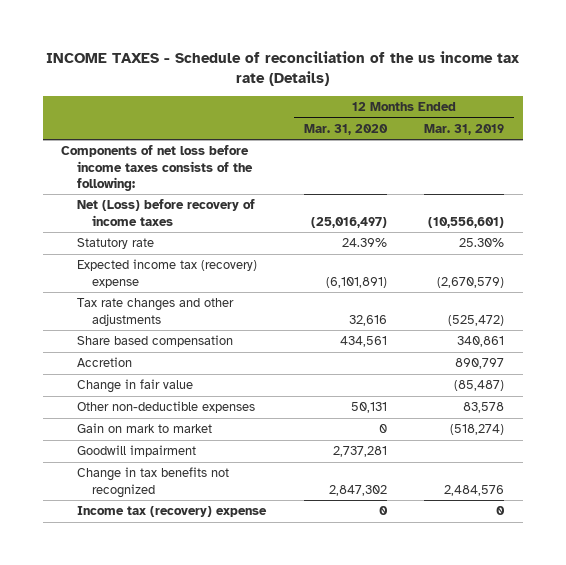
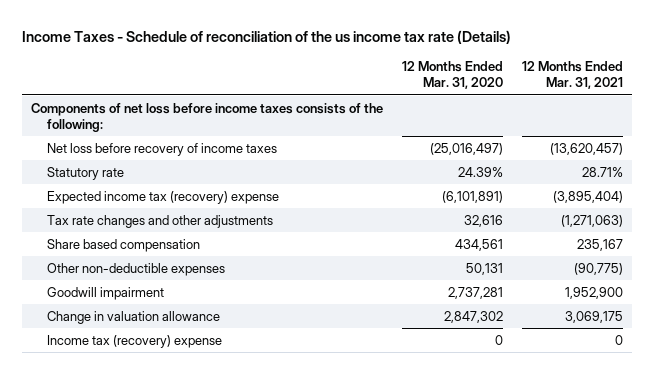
- INCOME TAXES - Schedule of reconciliation of the us income tax rate (Details)
+ Income Taxes - Schedule of reconciliation of the us income tax rate (Details)
- | 12 Months Ended Mar. 31, 2020 | 12 Months Ended Mar. 31, 2019
+ | 12 Months Ended Mar. 31, 2020 | 12 Months Ended Mar. 31, 2021
- Net (Loss) before recovery of income taxes | (25,016,497) | (10,556,601)
+ Net loss before recovery of income taxes | (25,016,497) | (13,620,457)
- Accretion | | 890,797
- Change in fair value | | (85,487)
- Gain on mark to market | 0 | (518,274)
- Change in tax benefits not recognized | 2,847,302 | 2,484,576
+ Change in valuation allowance | 2,847,302 | 3,069,175

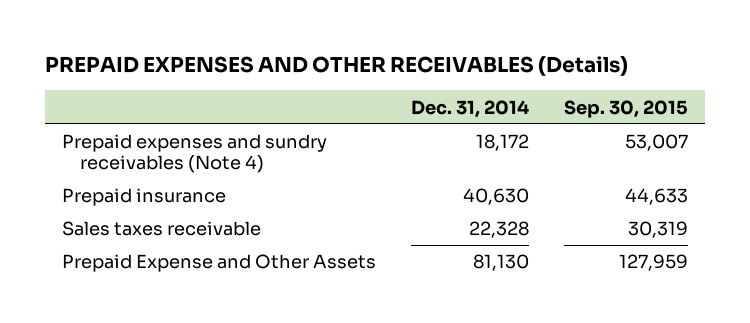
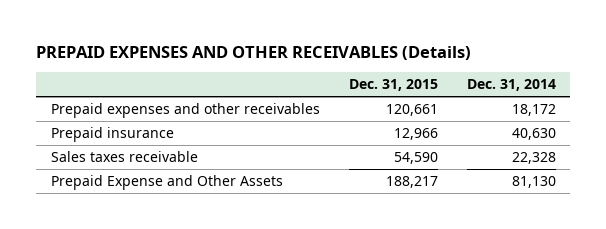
- | Dec. 31, 2014 | Sep. 30, 2015
+ | Dec. 31, 2015 | Dec. 31, 2014
- Prepaid expenses and sundry receivables (Note 4) | 18,172 | 53,007
+ Prepaid expenses and other receivables | 120,661 | 18,172

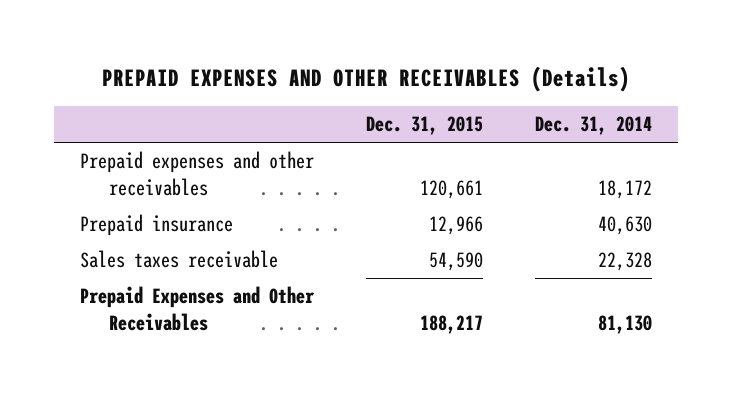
- Prepaid Expense and Other Assets | 188,217 | 81,130
+ Prepaid Expenses and Other Receivables | 188,217 | 81,130

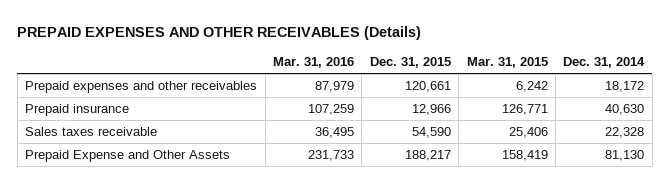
- | Dec. 31, 2015 | Dec. 31, 2014
+ | Mar. 31, 2016 | Dec. 31, 2015 | Mar. 31, 2015 | Dec. 31, 2014
- Prepaid Expenses and Other Receivables | 188,217 | 81,130
+ Prepaid Expense and Other Assets | 231,733 | 188,217 | 158,419 | 81,130

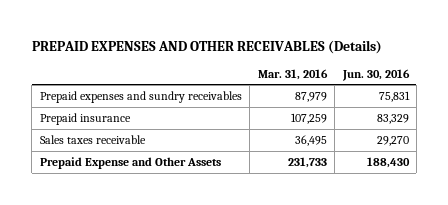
- | Mar. 31, 2016 | Dec. 31, 2015 | Mar. 31, 2015 | Dec. 31, 2014
+ | Mar. 31, 2016 | Jun. 30, 2016
- Prepaid expenses and other receivables | 87,979 | 120,661 | 6,242 | 18,172
+ Prepaid expenses and sundry receivables | 87,979 | 75,831

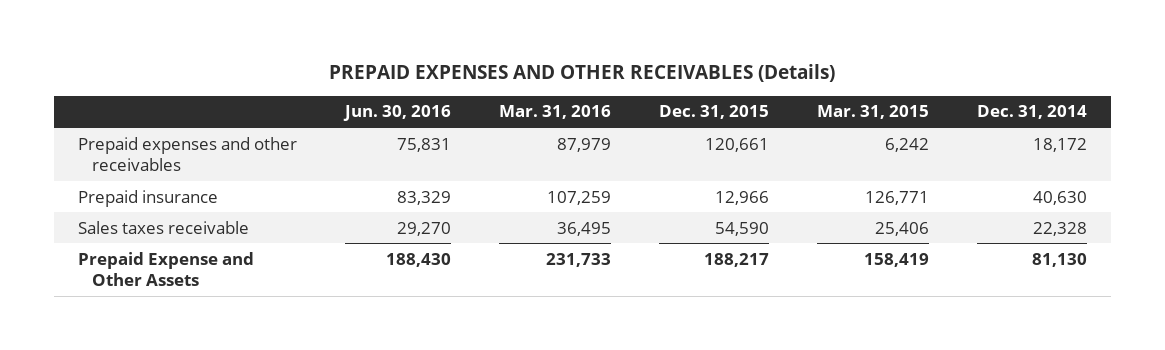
- | Mar. 31, 2016 | Jun. 30, 2016
+ | Jun. 30, 2016 | Mar. 31, 2016 | Dec. 31, 2015 | Mar. 31, 2015 | Dec. 31, 2014
- Prepaid expenses and sundry receivables | 87,979 | 75,831
+ Prepaid expenses and other receivables | 75,831 | 87,979 | 120,661 | 6,242 | 18,172

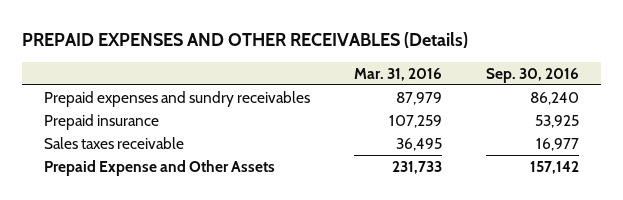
- | Jun. 30, 2016 | Mar. 31, 2016 | Dec. 31, 2015 | Mar. 31, 2015 | Dec. 31, 2014
+ | Mar. 31, 2016 | Sep. 30, 2016
- Prepaid expenses and other receivables | 75,831 | 87,979 | 120,661 | 6,242 | 18,172
+ Prepaid expenses and sundry receivables | 87,979 | 86,240

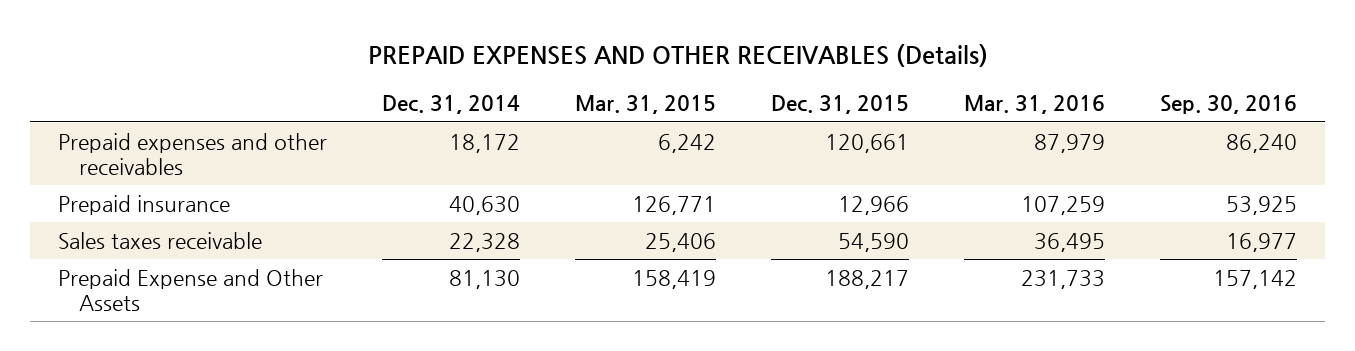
- | Mar. 31, 2016 | Sep. 30, 2016
+ | Dec. 31, 2014 | Mar. 31, 2015 | Dec. 31, 2015 | Mar. 31, 2016 | Sep. 30, 2016
- Prepaid expenses and sundry receivables | 87,979 | 86,240
+ Prepaid expenses and other receivables | 18,172 | 6,242 | 120,661 | 87,979 | 86,240

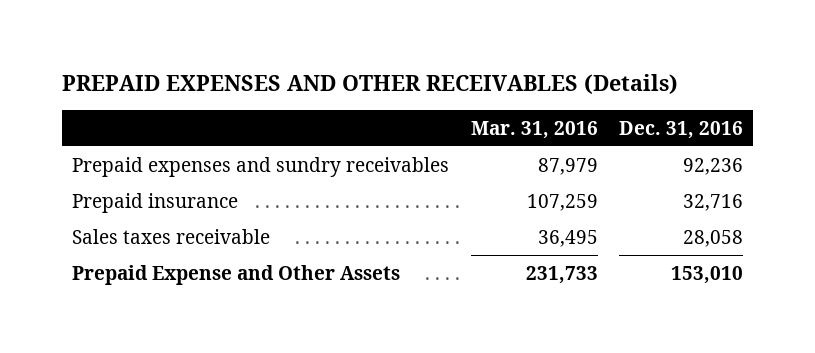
- | Dec. 31, 2014 | Mar. 31, 2015 | Dec. 31, 2015 | Mar. 31, 2016 | Sep. 30, 2016
+ | Mar. 31, 2016 | Dec. 31, 2016
- Prepaid expenses and other receivables | 18,172 | 6,242 | 120,661 | 87,979 | 86,240
+ Prepaid expenses and sundry receivables | 87,979 | 92,236

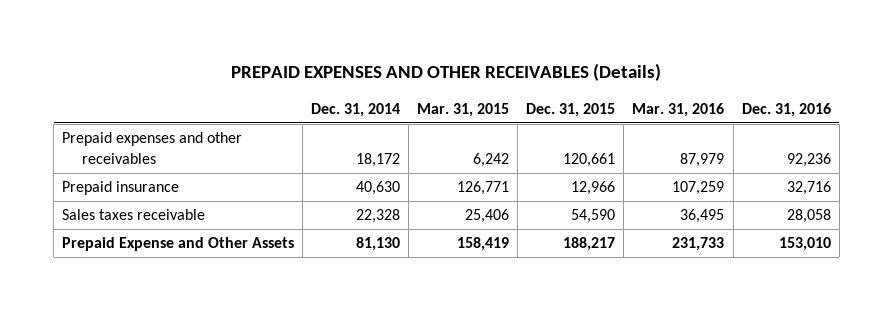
- | Mar. 31, 2016 | Dec. 31, 2016
+ | Dec. 31, 2014 | Mar. 31, 2015 | Dec. 31, 2015 | Mar. 31, 2016 | Dec. 31, 2016
- Prepaid expenses and sundry receivables | 87,979 | 92,236
+ Prepaid expenses and other receivables | 18,172 | 6,242 | 120,661 | 87,979 | 92,236

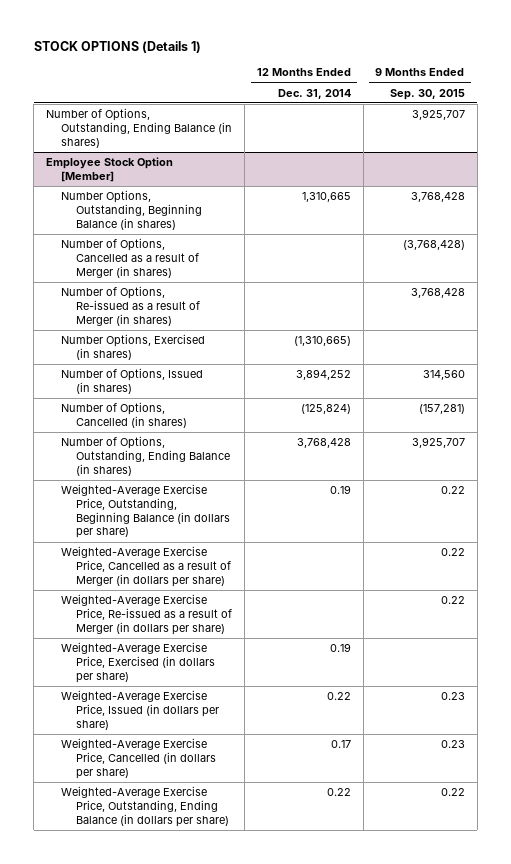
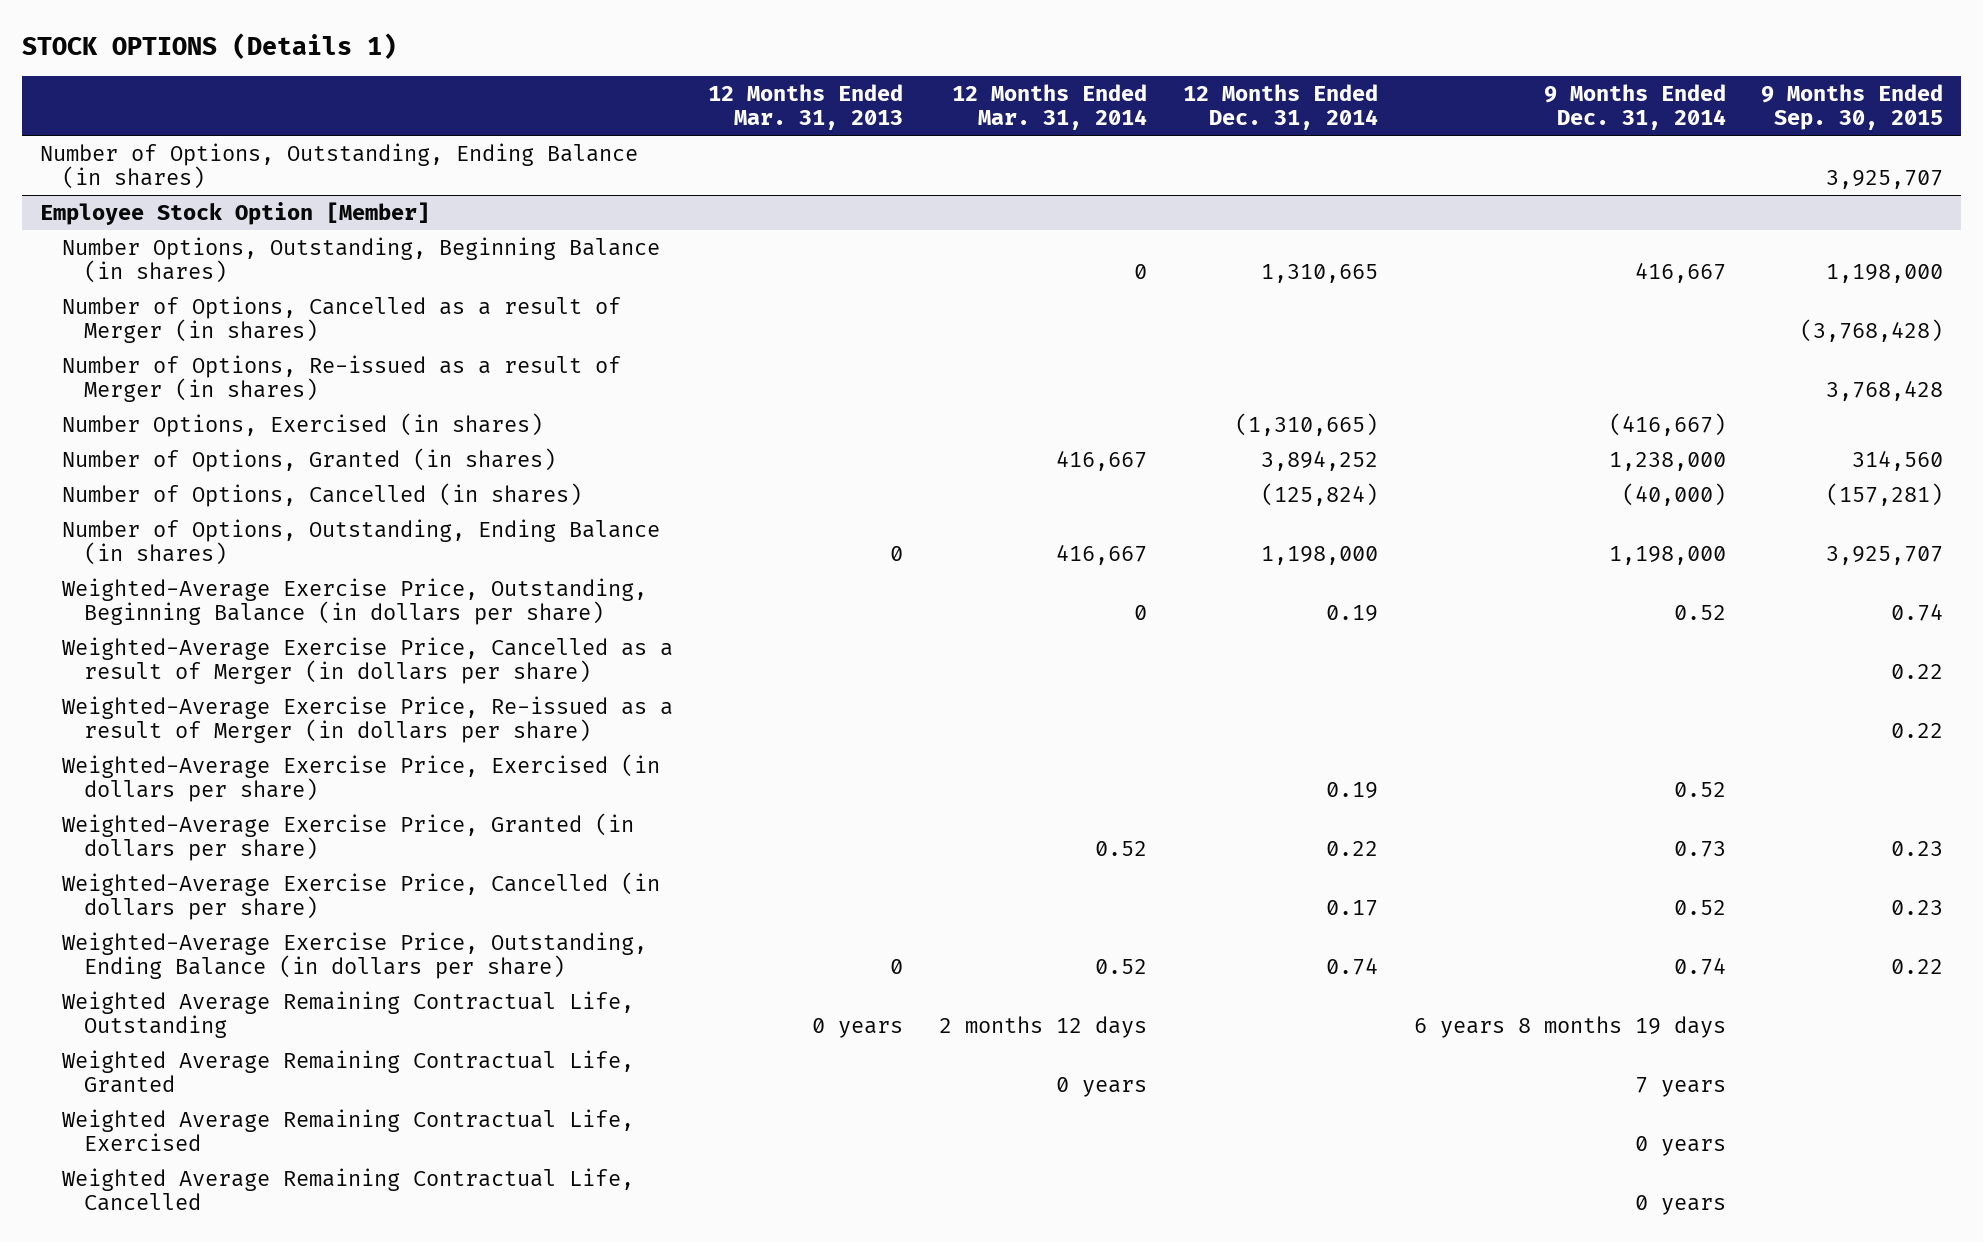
- | 12 Months Ended Dec. 31, 2014 | 9 Months Ended Sep. 30, 2015
+ | 12 Months Ended Mar. 31, 2013 | 12 Months Ended Mar. 31, 2014 | 12 Months Ended Dec. 31, 2014 | 9 Months Ended Dec. 31, 2014 | 9 Months Ended Sep. 30, 2015
@ Employee Stock Option [Member]
- Number Options, Outstanding, Beginning Balance (in shares) | 1,310,665 | 3,768,428
+ Number Options, Outstanding, Beginning Balance (in shares) | | 0 | 1,310,665 | 416,667 | 1,198,000
- Number of Options, Issued (in shares) | 3,894,252 | 314,560
+ Number of Options, Granted (in shares) | | 416,667 | 3,894,252 | 1,238,000 | 314,560
- Number of Options, Outstanding, Ending Balance (in shares) | 3,768,428 | 3,925,707
- Weighted-Average Exercise Price, Outstanding, Beginning Balance (in dollars per share) | 0.19 | 0.22
+ Number of Options, Outstanding, Ending Balance (in shares) | 0 | 416,667 | 1,198,000 | 1,198,000 | 3,925,707
+ Weighted-Average Exercise Price, Outstanding, Beginning Balance (in dollars per share) | | 0 | 0.19 | 0.52 | 0.74
- Weighted-Average Exercise Price, Issued (in dollars per share) | 0.22 | 0.23
+ Weighted-Average Exercise Price, Granted (in dollars per share) | | 0.52 | 0.22 | 0.73 | 0.23
- Weighted-Average Exercise Price, Outstanding, Ending Balance (in dollars per share) | 0.22 | 0.22
+ Weighted-Average Exercise Price, Outstanding, Ending Balance (in dollars per share) | 0 | 0.52 | 0.74 | 0.74 | 0.22
+ Weighted Average Remaining Contractual Life, Outstanding | 0 years | 2 months 12 days | | 6 years 8 months 19 days |
+ Weighted Average Remaining Contractual Life, Granted | | 0 years | | 7 years |
+ Weighted Average Remaining Contractual Life, Exercised | | | | 0 years |
+ Weighted Average Remaining Contractual Life, Cancelled | | | | 0 years |

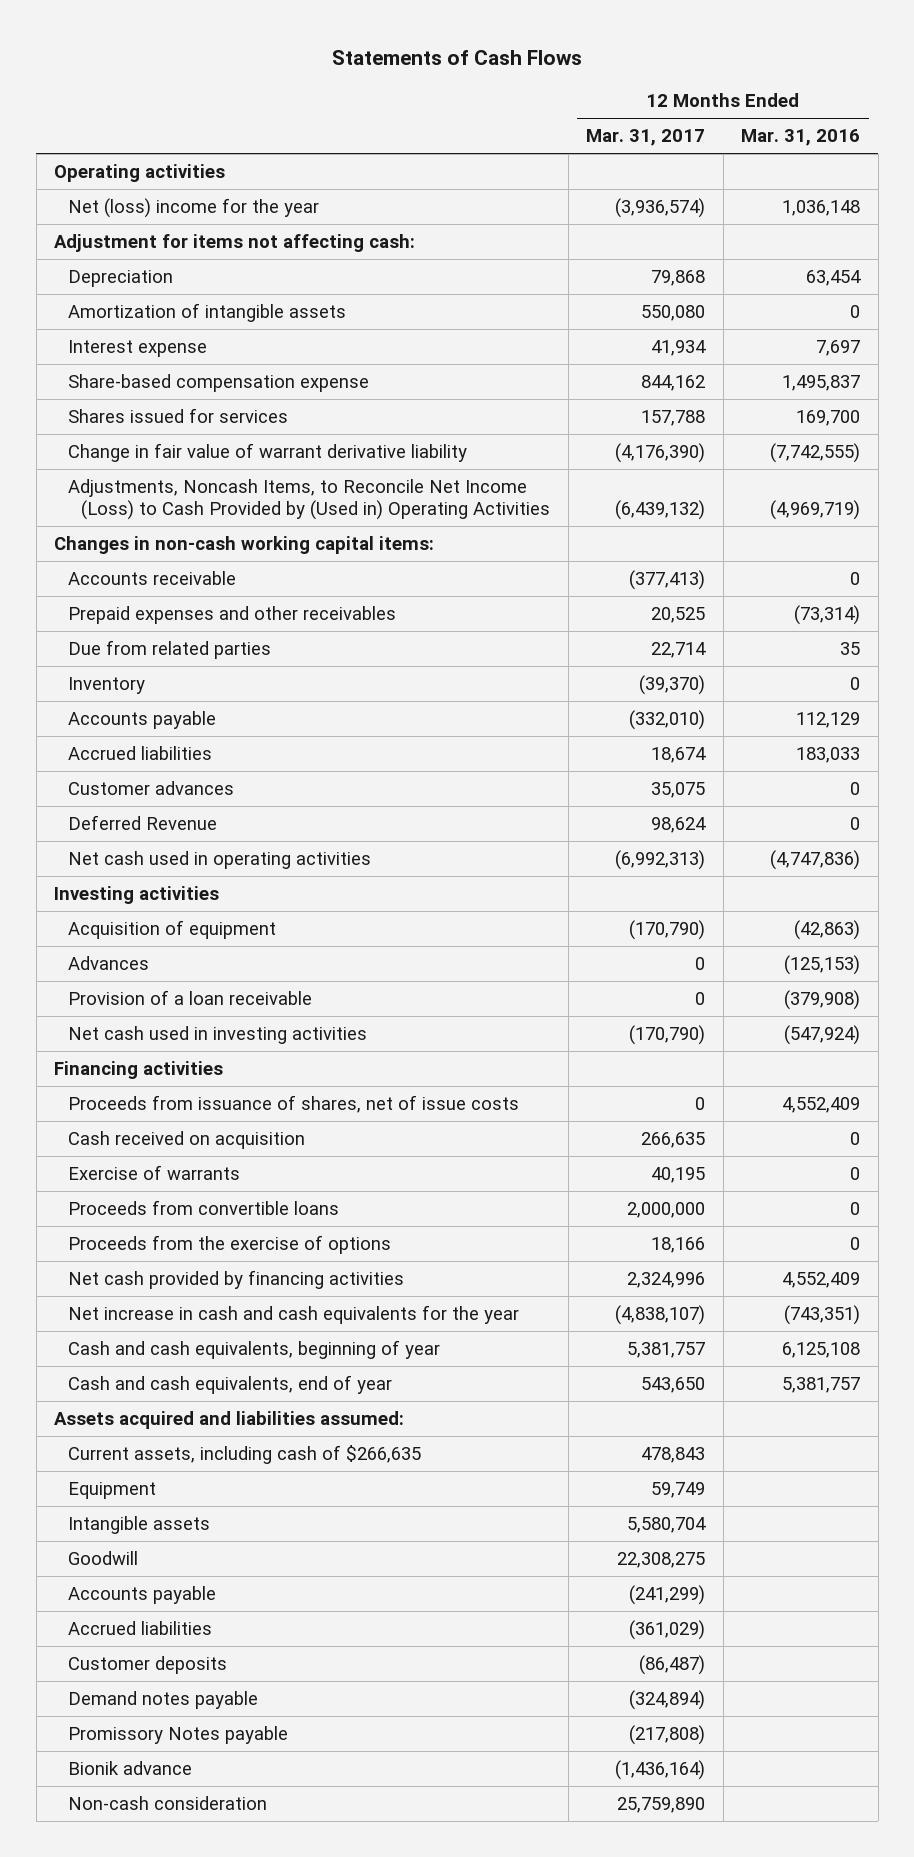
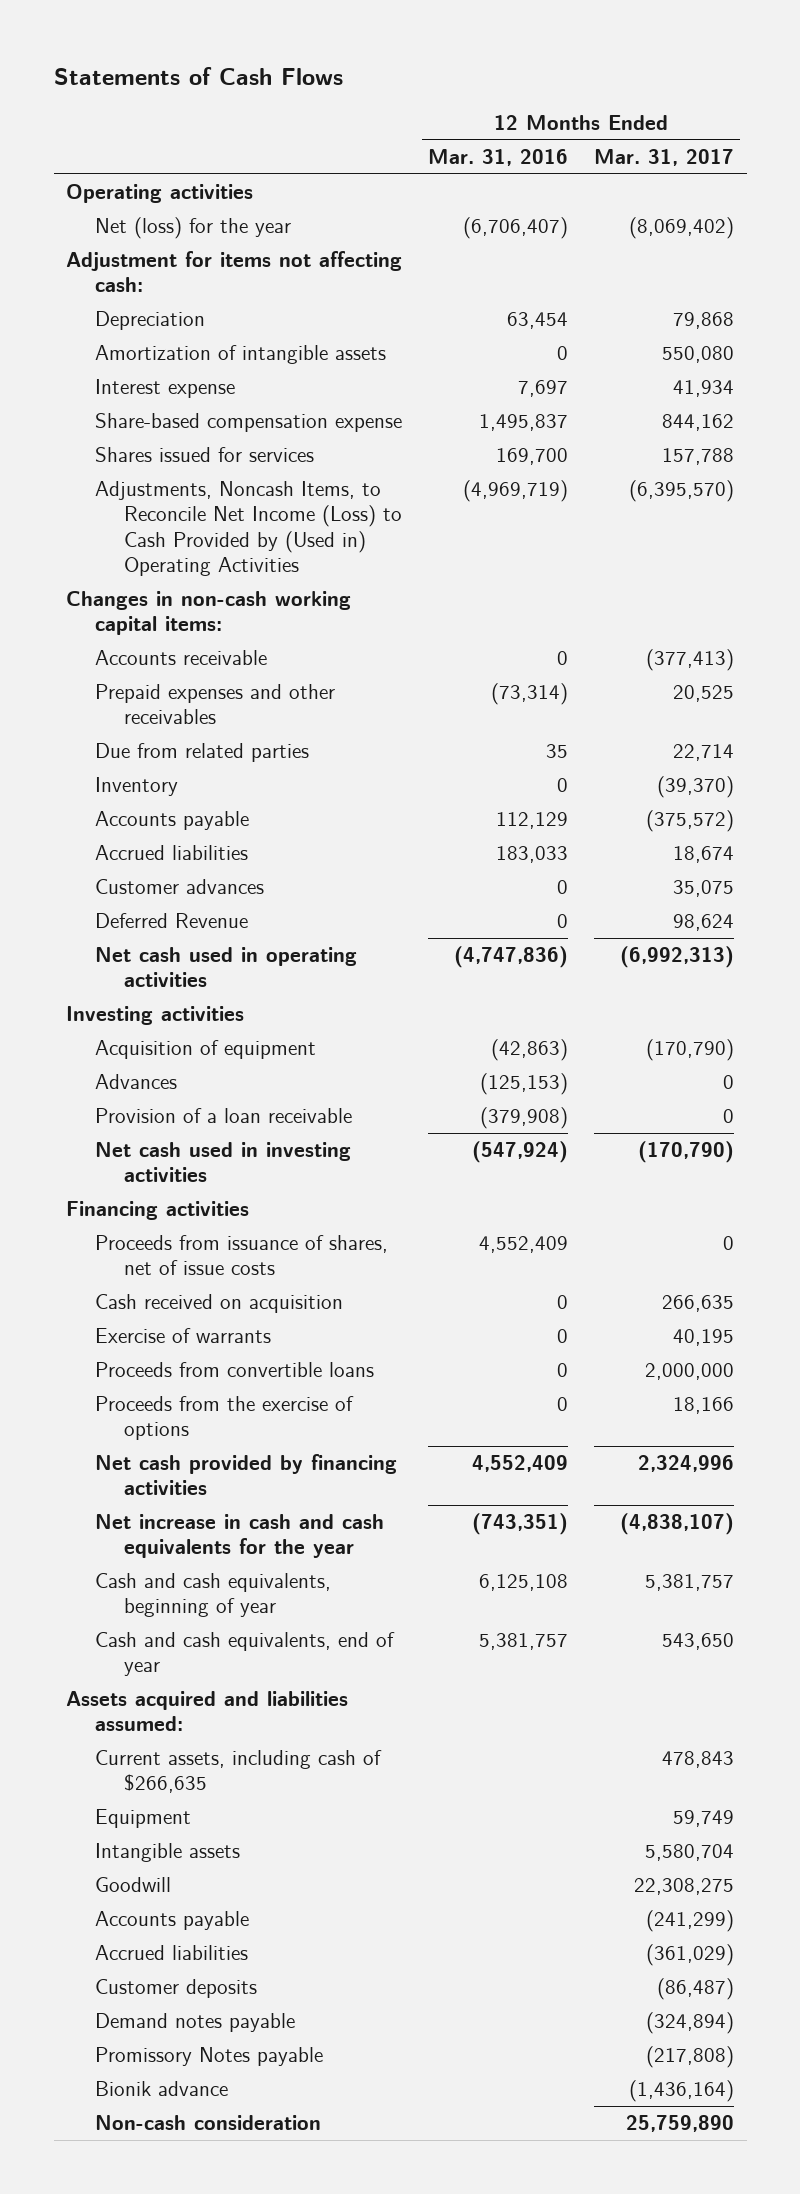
- | 12 Months Ended Mar. 31, 2017 | 12 Months Ended Mar. 31, 2016
+ | 12 Months Ended Mar. 31, 2016 | 12 Months Ended Mar. 31, 2017
- Net (loss) income for the year | (3,936,574) | 1,036,148
+ Net (loss) for the year | (6,706,407) | (8,069,402)
- Change in fair value of warrant derivative liability | (4,176,390) | (7,742,555)
- Adjustments, Noncash Items, to Reconcile Net Income (Loss) to Cash Provided by (Used in) Operating Activities | (6,439,132) | (4,969,719)
+ Adjustments, Noncash Items, to Reconcile Net Income (Loss) to Cash Provided by (Used in) Operating Activities | (4,969,719) | (6,395,570)
- Accounts payable | (332,010) | 112,129
+ Accounts payable | 112,129 | (375,572)

